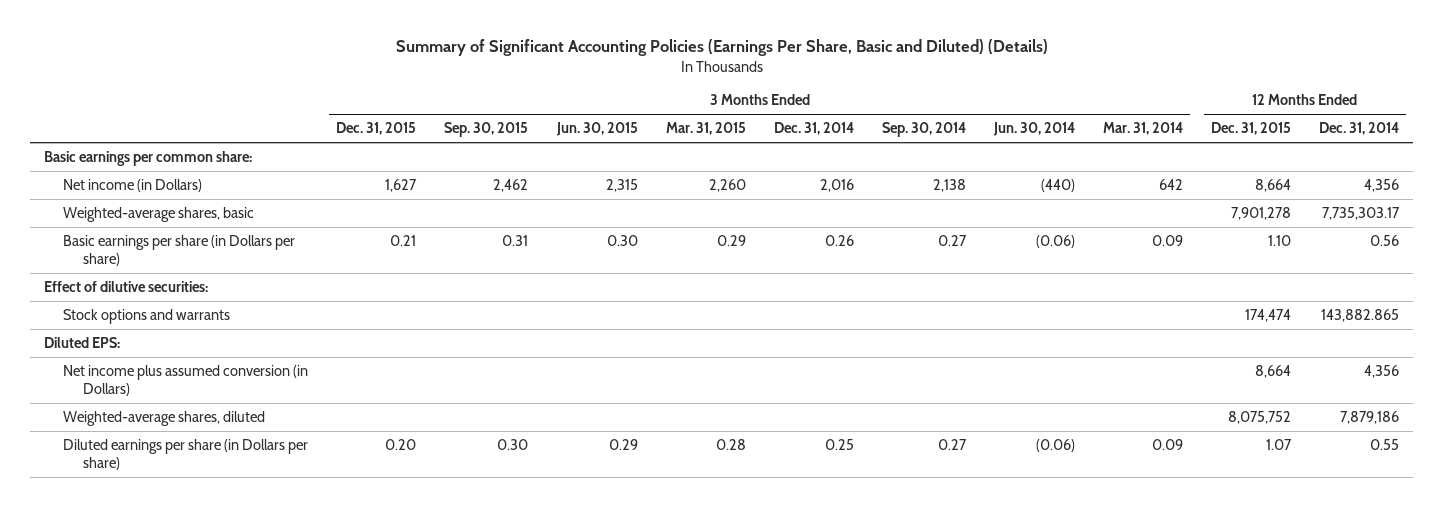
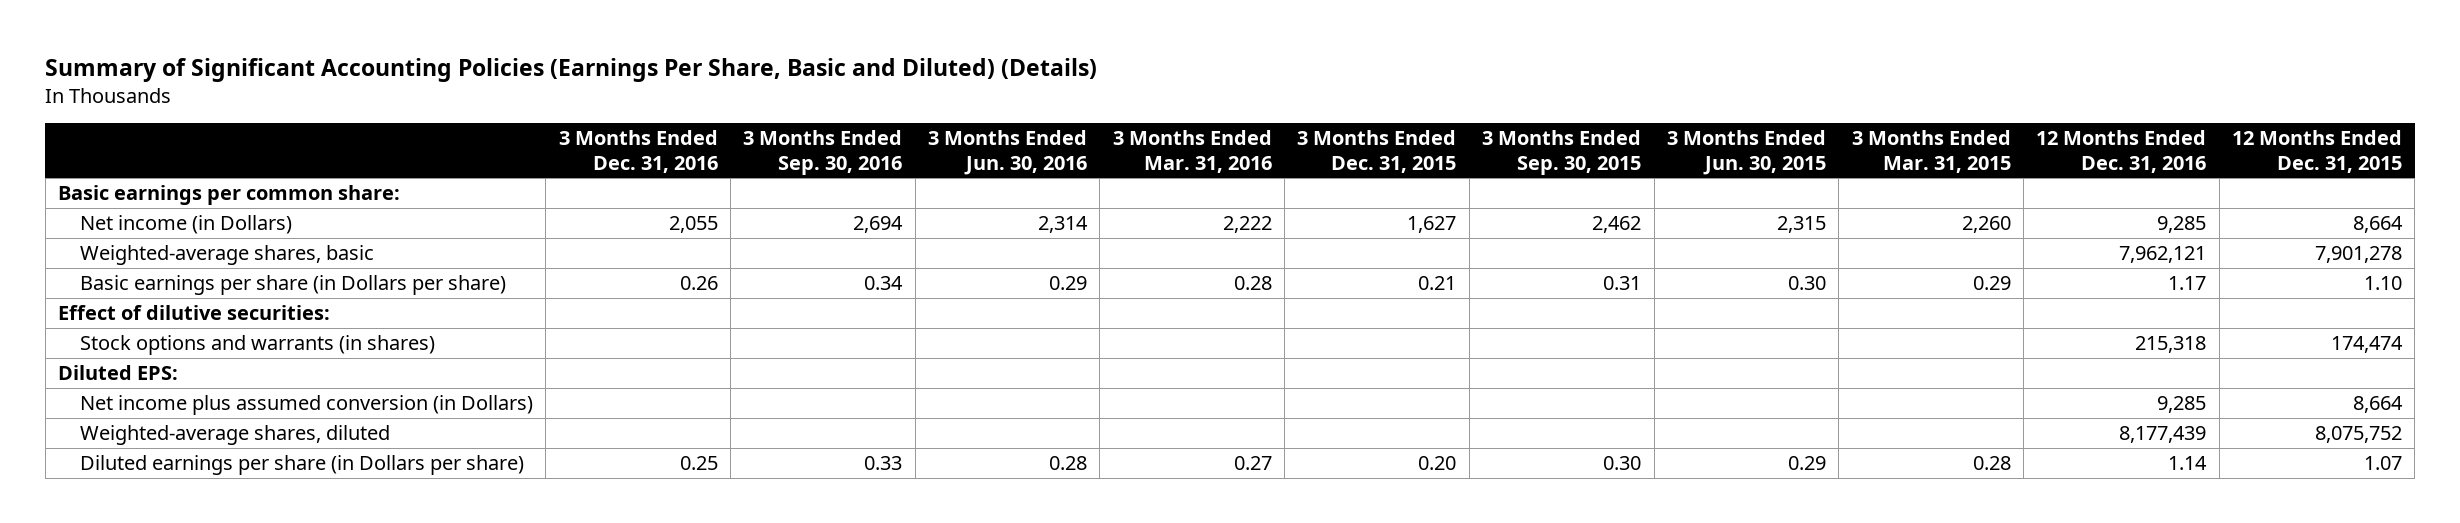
- | 3 Months Ended Dec. 31, 2015 | 3 Months Ended Sep. 30, 2015 | 3 Months Ended Jun. 30, 2015 | 3 Months Ended Mar. 31, 2015 | 3 Months Ended Dec. 31, 2014 | 3 Months Ended Sep. 30, 2014 | 3 Months Ended Jun. 30, 2014 | 3 Months Ended Mar. 31, 2014 | 12 Months Ended Dec. 31, 2015 | 12 Months Ended Dec. 31, 2014
+ | 3 Months Ended Dec. 31, 2016 | 3 Months Ended Sep. 30, 2016 | 3 Months Ended Jun. 30, 2016 | 3 Months Ended Mar. 31, 2016 | 3 Months Ended Dec. 31, 2015 | 3 Months Ended Sep. 30, 2015 | 3 Months Ended Jun. 30, 2015 | 3 Months Ended Mar. 31, 2015 | 12 Months Ended Dec. 31, 2016 | 12 Months Ended Dec. 31, 2015
- Stock options and warrants | | | | | | | | | 174,474 | 143,882.865
+ Stock options and warrants (in shares) | | | | | | | | | 215,318 | 174,474

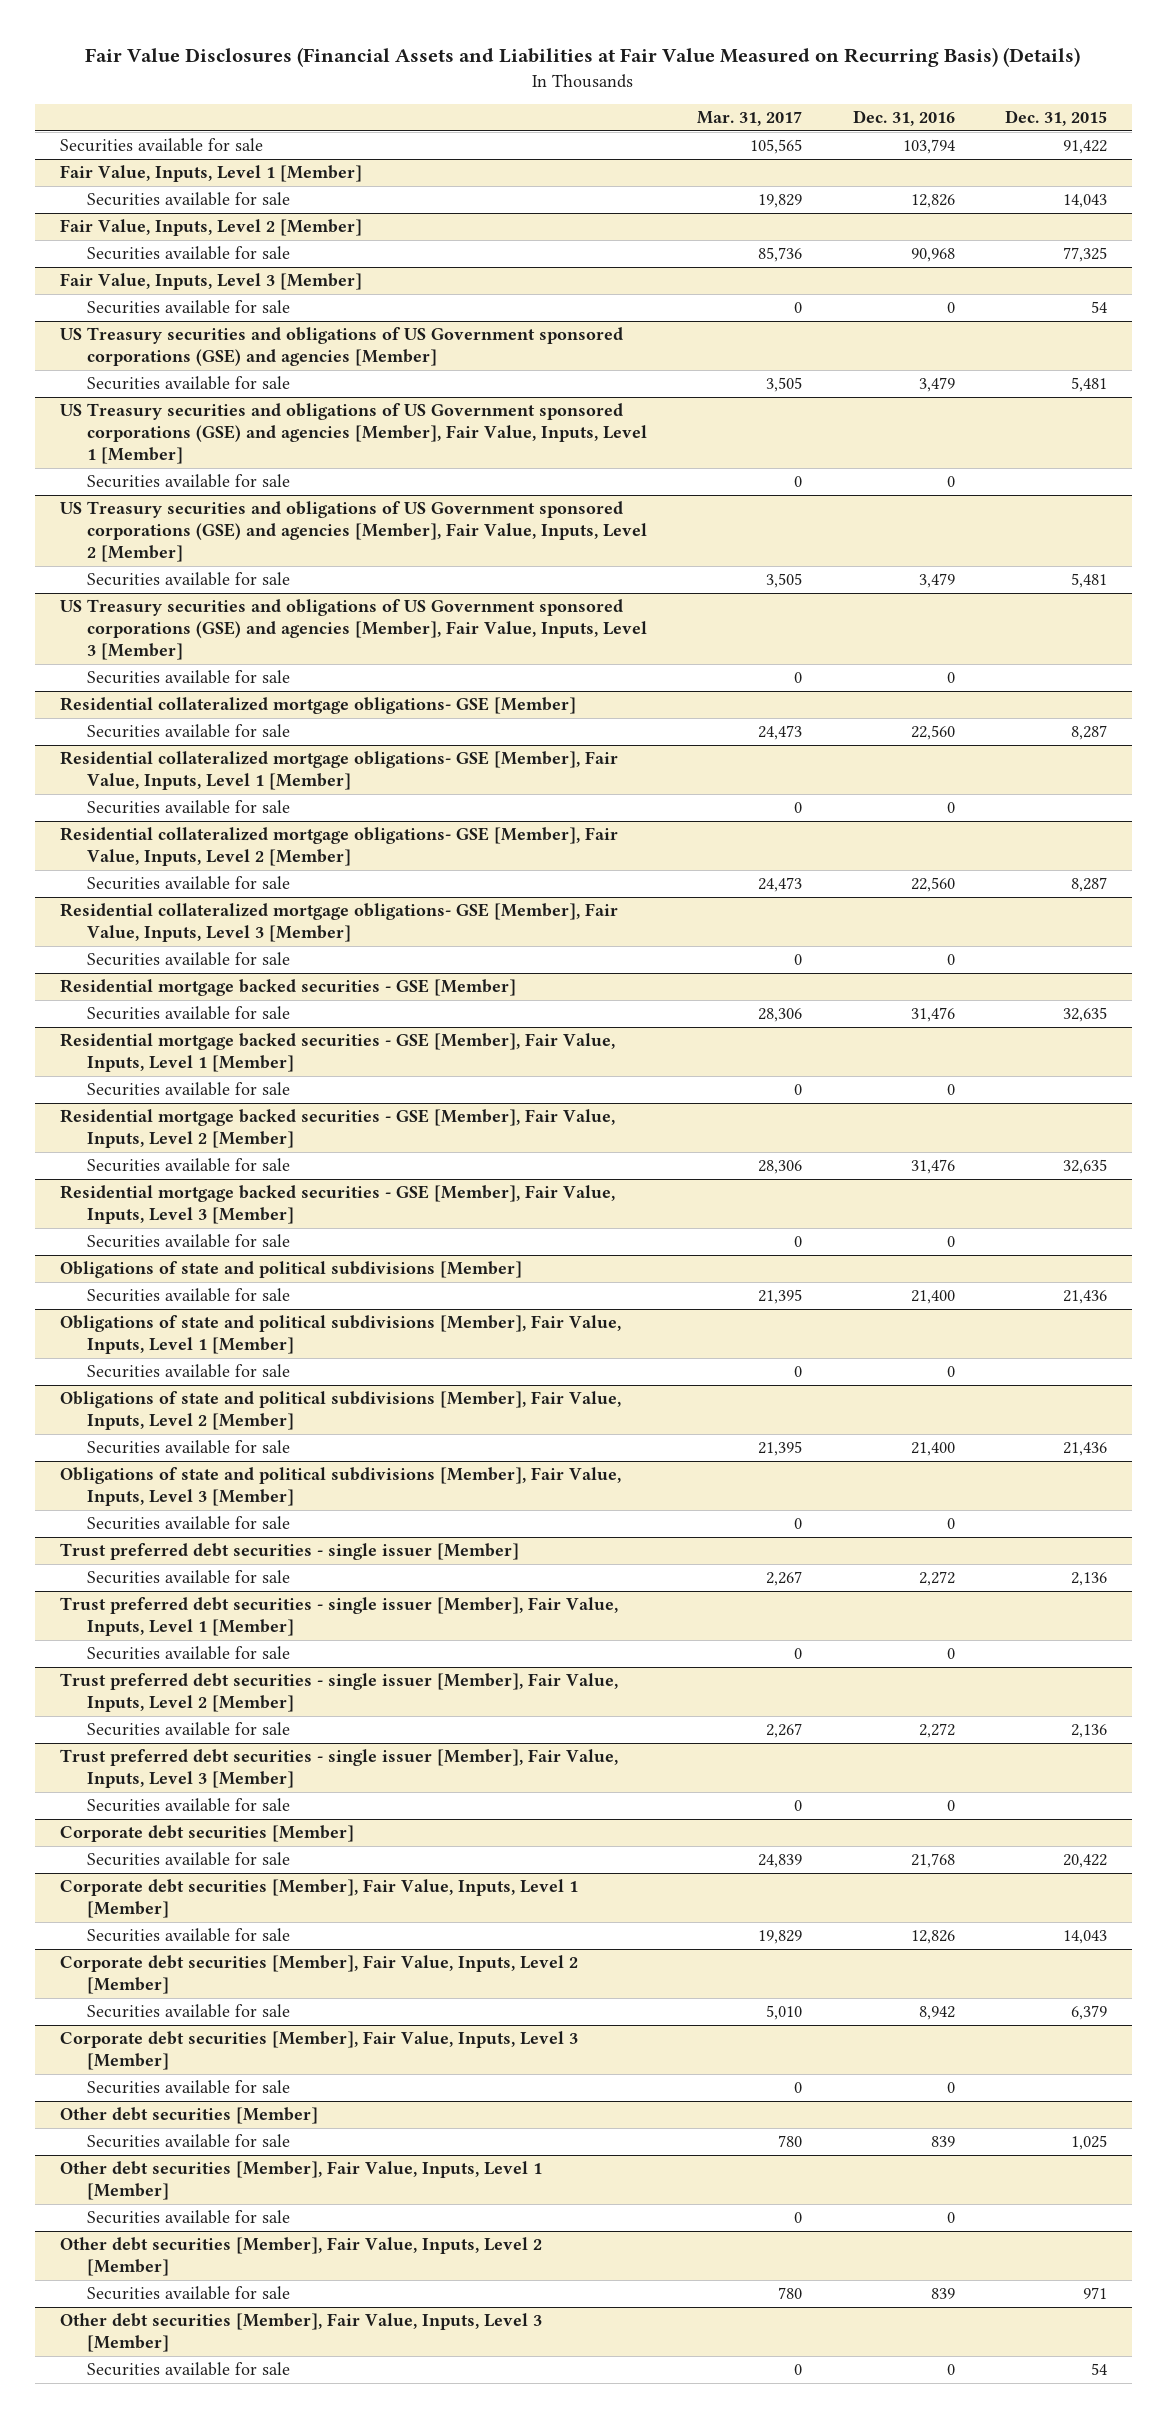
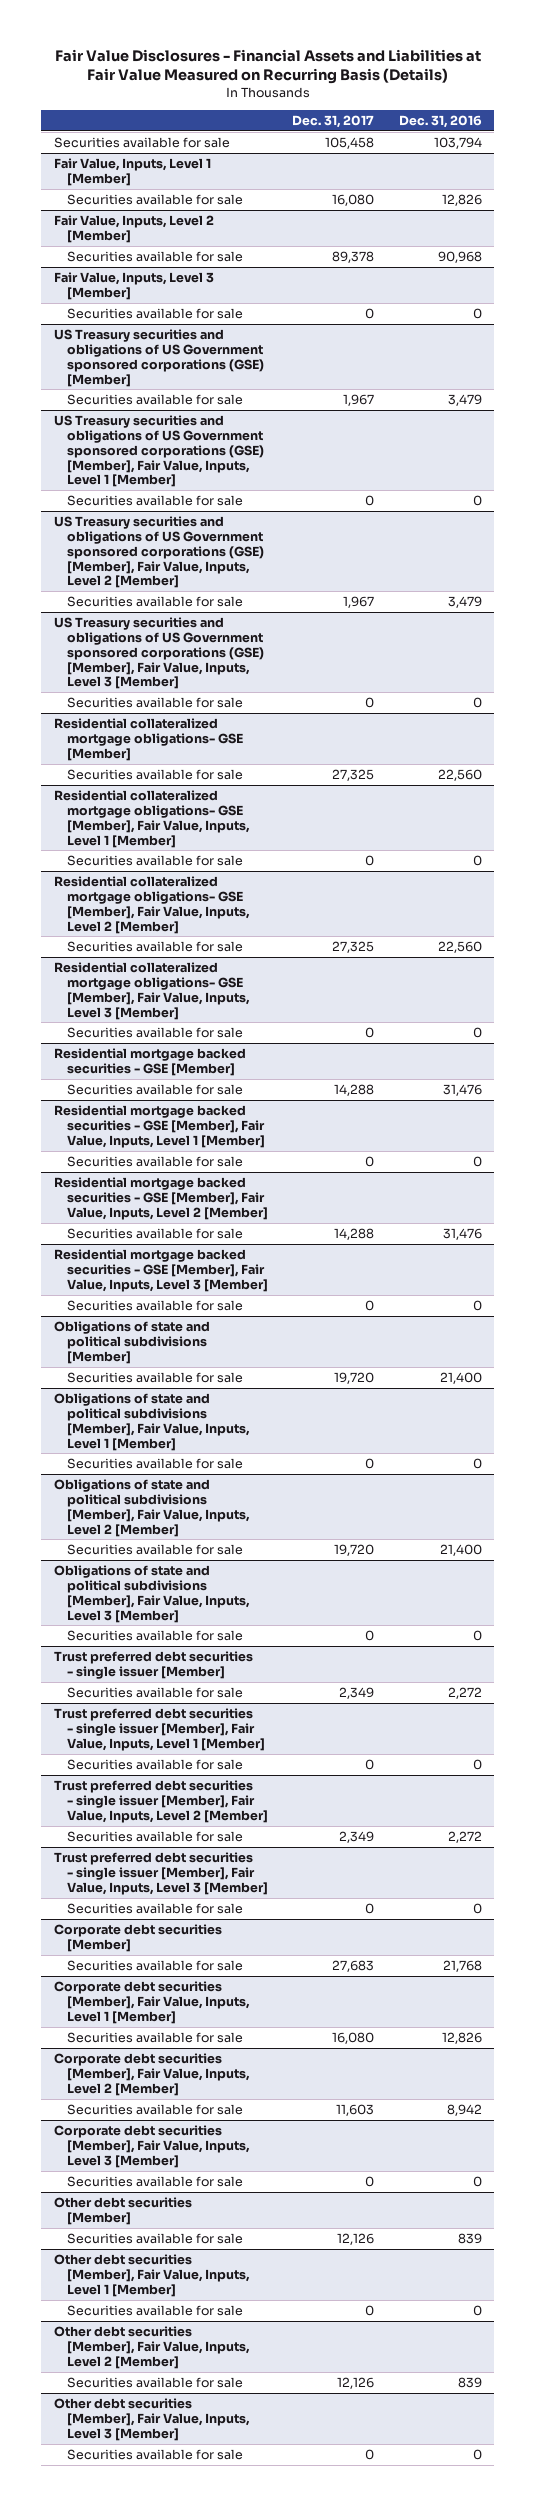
- Fair Value Disclosures (Financial Assets and Liabilities at Fair Value Measured on Recurring Basis) (Details)
+ Fair Value Disclosures - Financial Assets and Liabilities at Fair Value Measured on Recurring Basis (Details)
- | Mar. 31, 2017 | Dec. 31, 2016 | Dec. 31, 2015
+ | Dec. 31, 2017 | Dec. 31, 2016
- US Treasury securities and obligations of US Government sponsored corporations (GSE) and agencies [Member]
+ US Treasury securities and obligations of US Government sponsored corporations (GSE) [Member]
- US Treasury securities and obligations of US Government sponsored corporations (GSE) and agencies [Member], Fair Value, Inputs, Level 1 [Member]
+ US Treasury securities and obligations of US Government sponsored corporations (GSE) [Member], Fair Value, Inputs, Level 1 [Member]
- US Treasury securities and obligations of US Government sponsored corporations (GSE) and agencies [Member], Fair Value, Inputs, Level 2 [Member]
+ US Treasury securities and obligations of US Government sponsored corporations (GSE) [Member], Fair Value, Inputs, Level 2 [Member]
- US Treasury securities and obligations of US Government sponsored corporations (GSE) and agencies [Member], Fair Value, Inputs, Level 3 [Member]
+ US Treasury securities and obligations of US Government sponsored corporations (GSE) [Member], Fair Value, Inputs, Level 3 [Member]

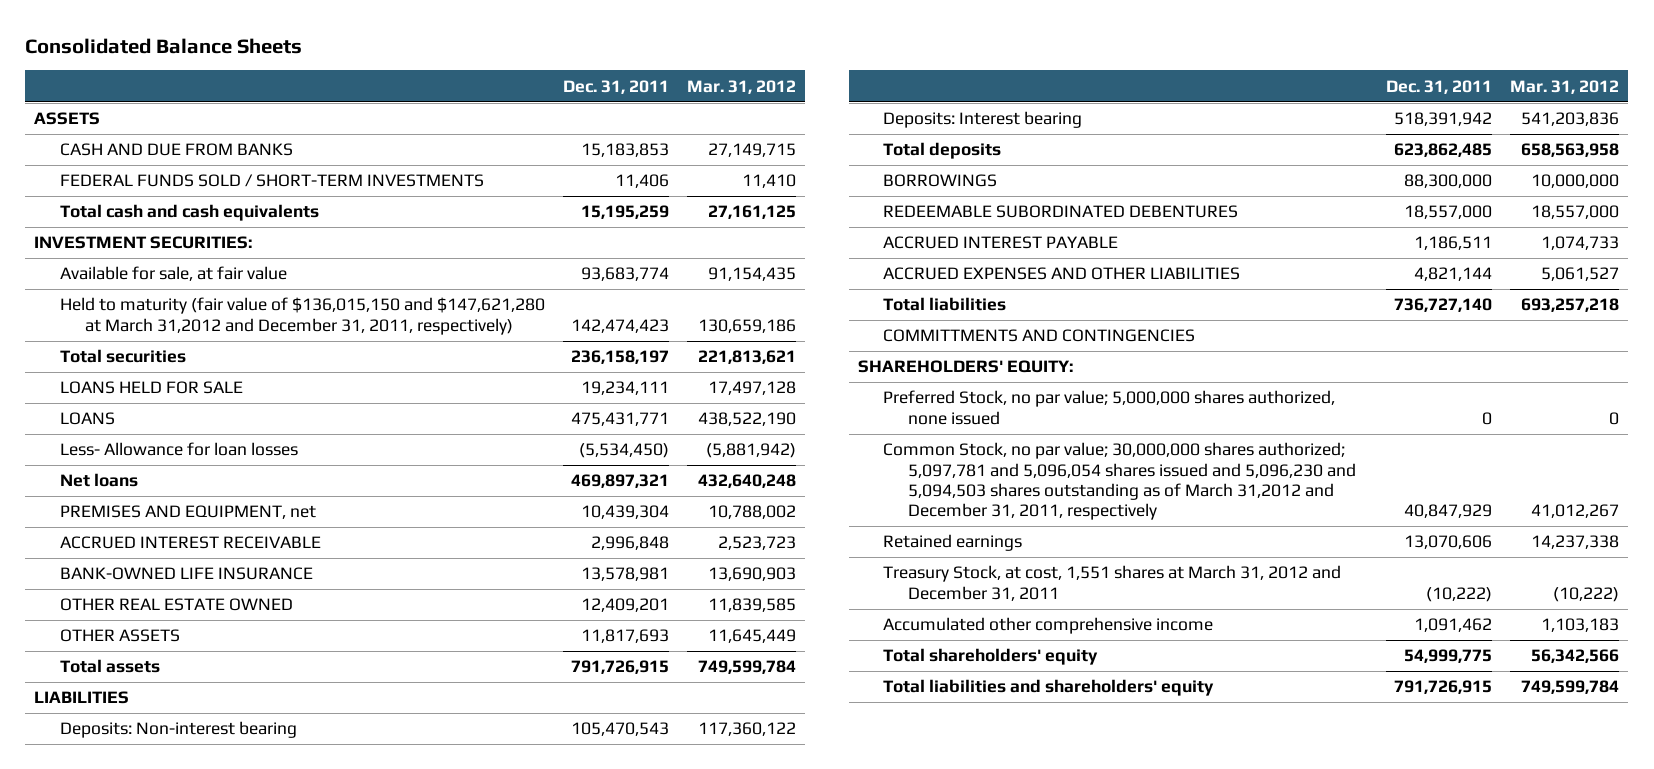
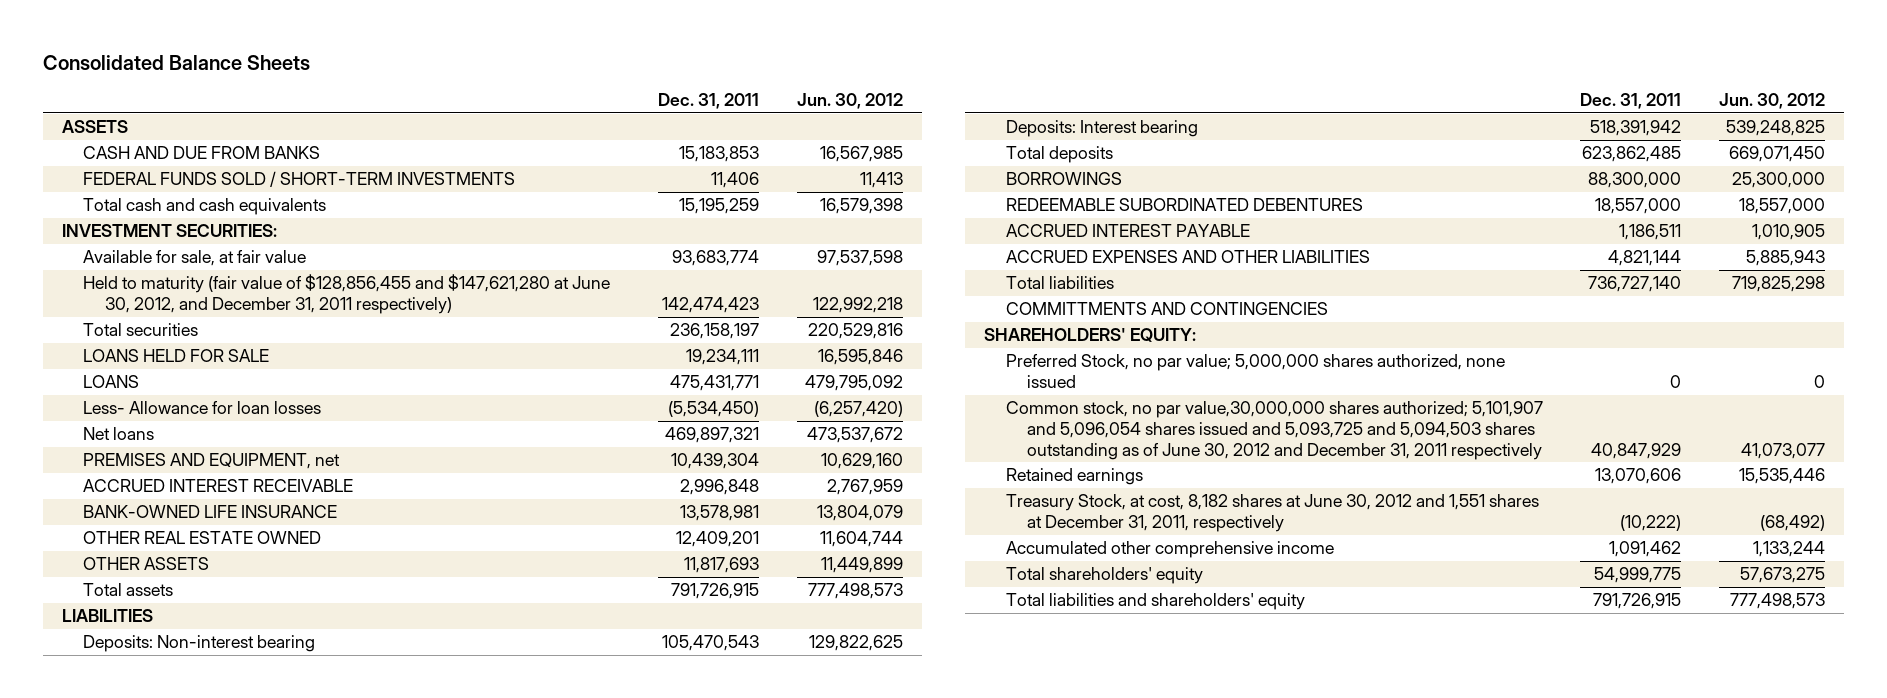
- | Dec. 31, 2011 | Mar. 31, 2012
+ | Dec. 31, 2011 | Jun. 30, 2012
- Held to maturity (fair value of $136,015,150 and $147,621,280 at March 31,2012 and December 31, 2011, respectively) | 142,474,423 | 130,659,186
+ Held to maturity (fair value of $128,856,455 and $147,621,280 at June 30, 2012, and December 31, 2011 respectively) | 142,474,423 | 122,992,218
- Common Stock, no par value; 30,000,000 shares authorized; 5,097,781 and 5,096,054 shares issued and 5,096,230 and 5,094,503 shares outstanding as of March 31,2012 and December 31, 2011, respectively | 40,847,929 | 41,012,267
+ Common stock, no par value,30,000,000 shares authorized; 5,101,907 and 5,096,054 shares issued and 5,093,725 and 5,094,503 shares outstanding as of June 30, 2012 and December 31, 2011 respectively | 40,847,929 | 41,073,077
- Treasury Stock, at cost, 1,551 shares at March 31, 2012 and December 31, 2011 | (10,222) | (10,222)
+ Treasury Stock, at cost, 8,182 shares at June 30, 2012 and 1,551 shares at December 31, 2011, respectively | (10,222) | (68,492)

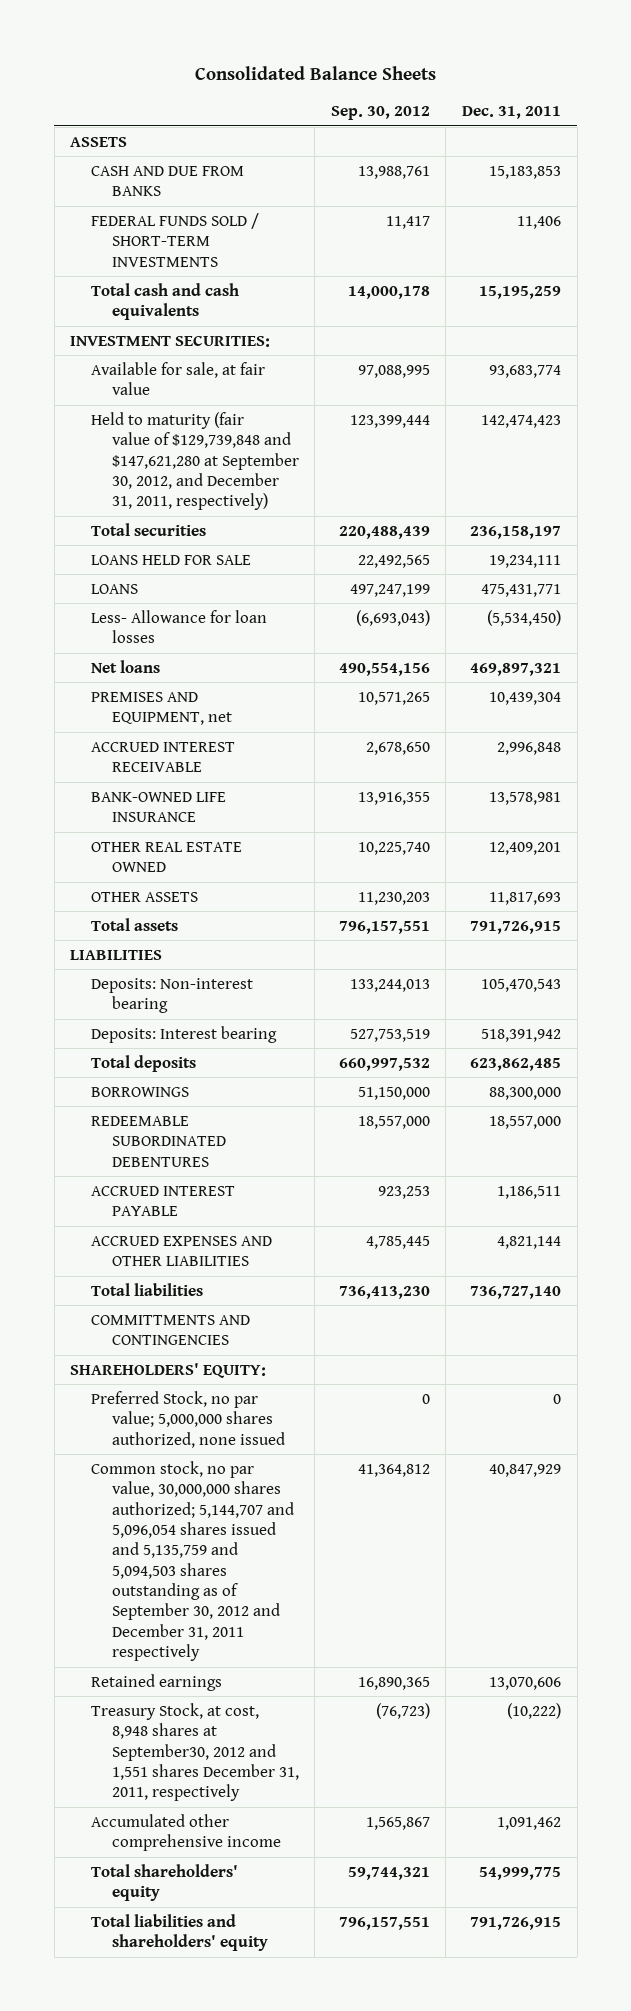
- | Dec. 31, 2011 | Jun. 30, 2012
+ | Sep. 30, 2012 | Dec. 31, 2011
- Held to maturity (fair value of $128,856,455 and $147,621,280 at June 30, 2012, and December 31, 2011 respectively) | 142,474,423 | 122,992,218
+ Held to maturity (fair value of $129,739,848 and $147,621,280 at September 30, 2012, and December 31, 2011, respectively) | 123,399,444 | 142,474,423
- Common stock, no par value,30,000,000 shares authorized; 5,101,907 and 5,096,054 shares issued and 5,093,725 and 5,094,503 shares outstanding as of June 30, 2012 and December 31, 2011 respectively | 40,847,929 | 41,073,077
+ Common stock, no par value, 30,000,000 shares authorized; 5,144,707 and 5,096,054 shares issued and 5,135,759 and 5,094,503 shares outstanding as of September 30, 2012 and December 31, 2011 respectively | 41,364,812 | 40,847,929
- Treasury Stock, at cost, 8,182 shares at June 30, 2012 and 1,551 shares at December 31, 2011, respectively | (10,222) | (68,492)
+ Treasury Stock, at cost, 8,948 shares at September30, 2012 and 1,551 shares December 31, 2011, respectively | (76,723) | (10,222)

